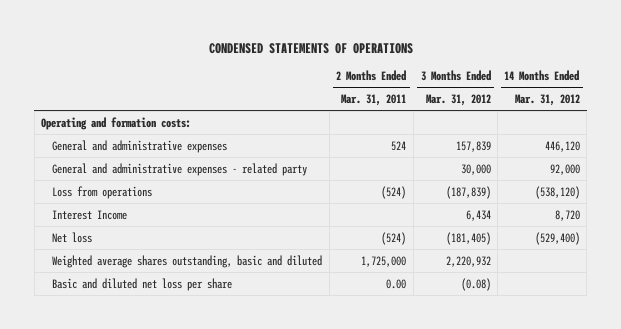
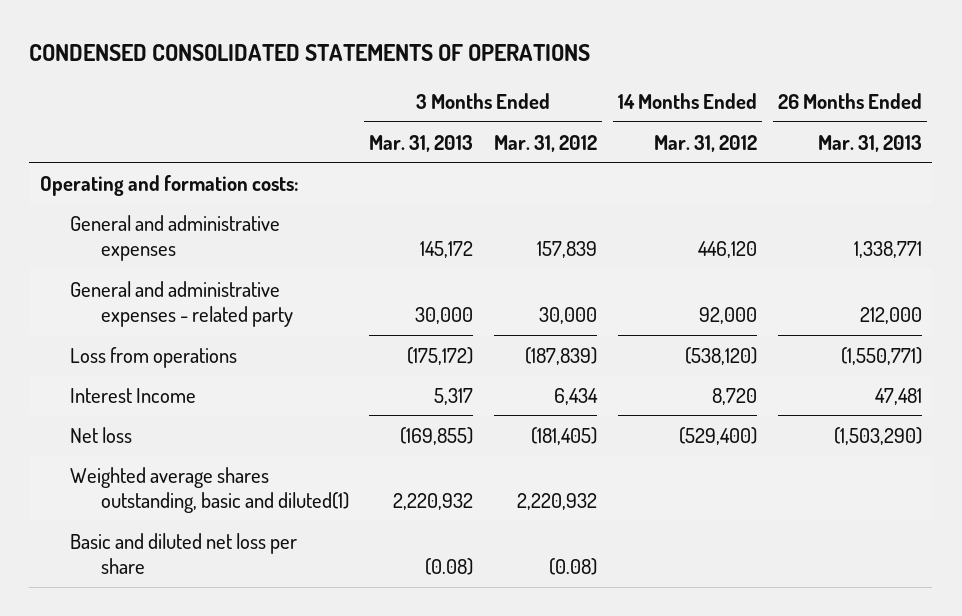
- CONDENSED STATEMENTS OF OPERATIONS
+ CONDENSED CONSOLIDATED STATEMENTS OF OPERATIONS
- | 2 Months Ended Mar. 31, 2011 | 3 Months Ended Mar. 31, 2012 | 14 Months Ended Mar. 31, 2012
+ | 3 Months Ended Mar. 31, 2013 | 3 Months Ended Mar. 31, 2012 | 14 Months Ended Mar. 31, 2012 | 26 Months Ended Mar. 31, 2013
- Weighted average shares outstanding, basic and diluted | 1,725,000 | 2,220,932 |
+ Weighted average shares outstanding, basic and diluted(1) | 2,220,932 | 2,220,932 | |

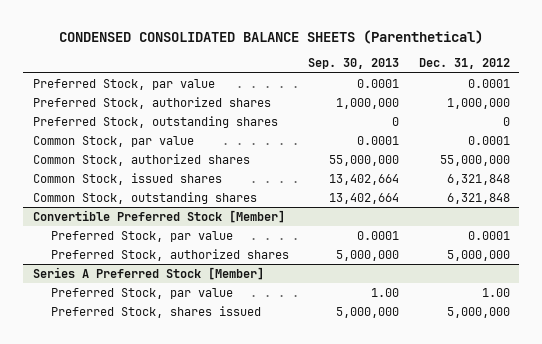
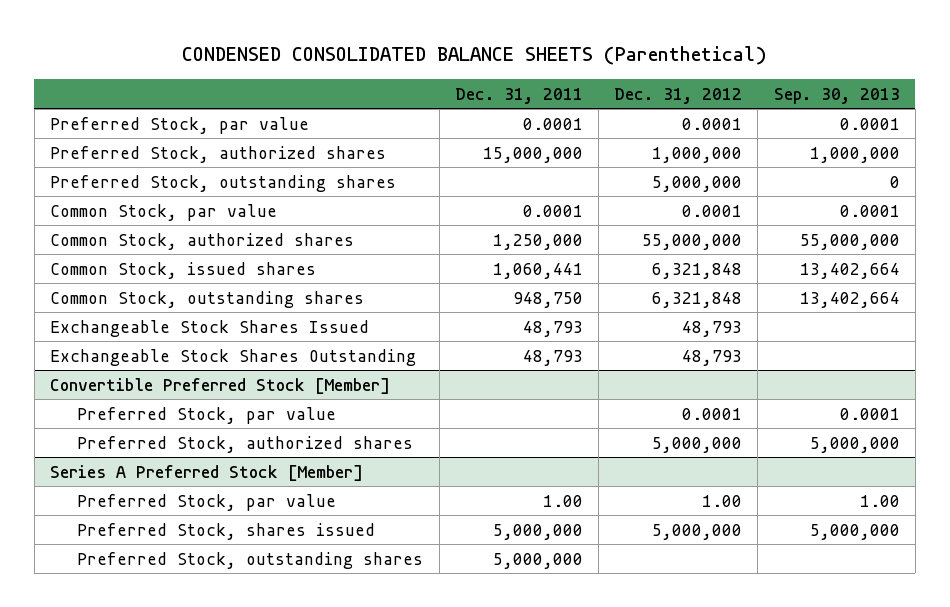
- | Sep. 30, 2013 | Dec. 31, 2012
+ | Dec. 31, 2011 | Dec. 31, 2012 | Sep. 30, 2013
- Preferred Stock, outstanding shares | 0 | 0
+ Preferred Stock, outstanding shares | | 5,000,000 | 0
+ Exchangeable Stock Shares Issued | 48,793 | 48,793 |
+ Exchangeable Stock Shares Outstanding | 48,793 | 48,793 |
@ Series A Preferred Stock [Member]
+ Preferred Stock, outstanding shares | 5,000,000 | |

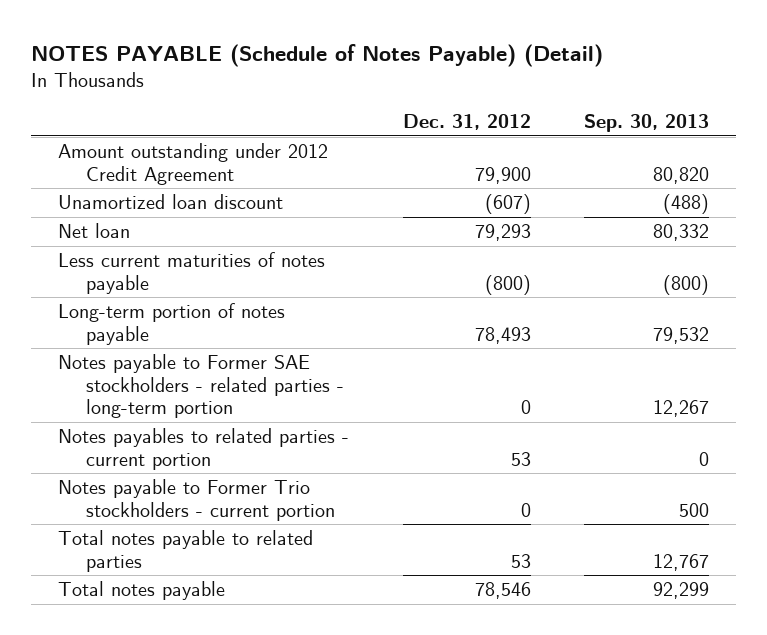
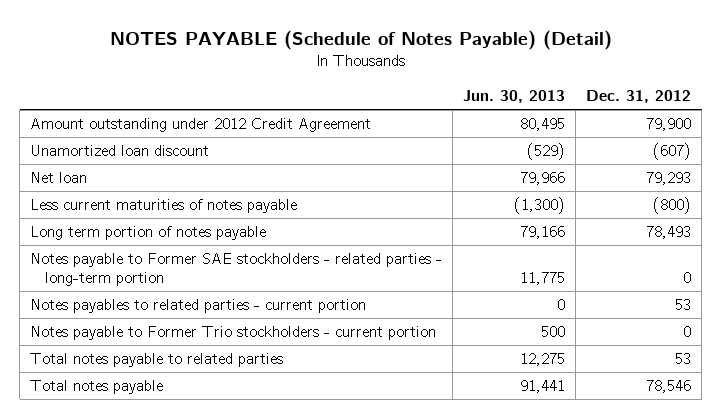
- | Dec. 31, 2012 | Sep. 30, 2013
+ | Jun. 30, 2013 | Dec. 31, 2012
- Long-term portion of notes payable | 78,493 | 79,532
+ Long term portion of notes payable | 79,166 | 78,493

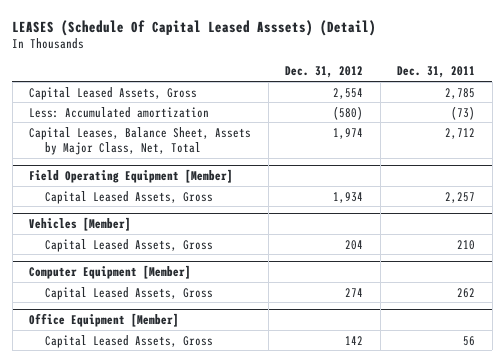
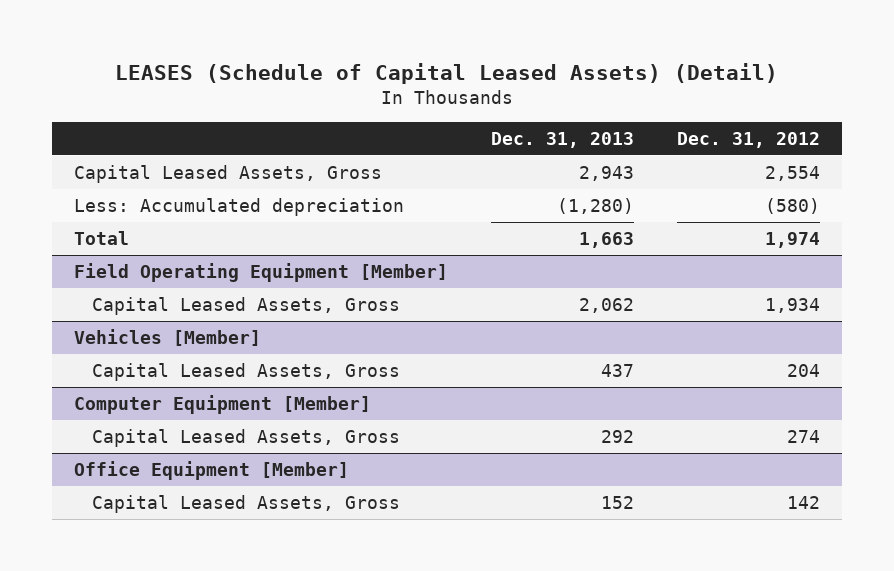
- LEASES (Schedule Of Capital Leased Asssets) (Detail)
+ LEASES (Schedule of Capital Leased Assets) (Detail)
- | Dec. 31, 2012 | Dec. 31, 2011
+ | Dec. 31, 2013 | Dec. 31, 2012
- Less: Accumulated amortization | (580) | (73)
- Capital Leases, Balance Sheet, Assets by Major Class, Net, Total | 1,974 | 2,712
+ Less: Accumulated depreciation | (1,280) | (580)
+ Total | 1,663 | 1,974

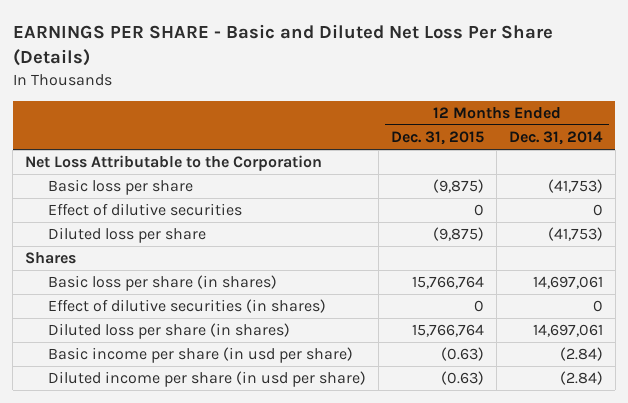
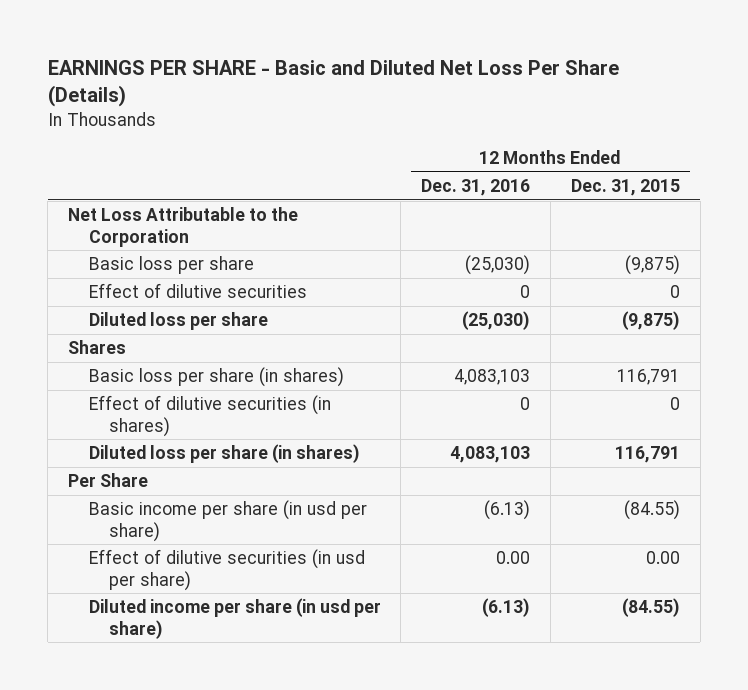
- | 12 Months Ended Dec. 31, 2015 | 12 Months Ended Dec. 31, 2014
+ | 12 Months Ended Dec. 31, 2016 | 12 Months Ended Dec. 31, 2015
- Basic loss per share (in shares) | 15,766,764 | 14,697,061
+ Basic loss per share (in shares) | 4,083,103 | 116,791
- Diluted loss per share (in shares) | 15,766,764 | 14,697,061
- Basic income per share (in usd per share) | (0.63) | (2.84)
- Diluted income per share (in usd per share) | (0.63) | (2.84)
+ Diluted loss per share (in shares) | 4,083,103 | 116,791
+ Per Share
+ Basic income per share (in usd per share) | (6.13) | (84.55)
+ Effect of dilutive securities (in usd per share) | 0.00 | 0.00
+ Diluted income per share (in usd per share) | (6.13) | (84.55)

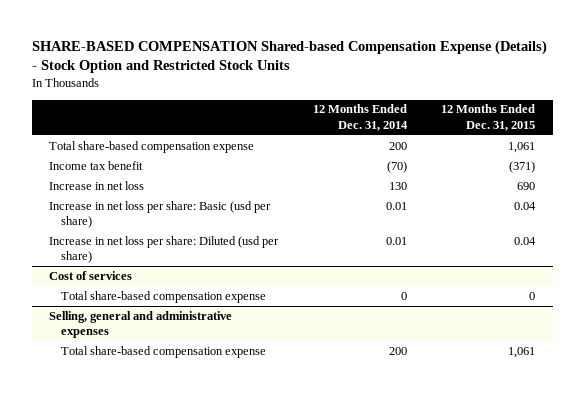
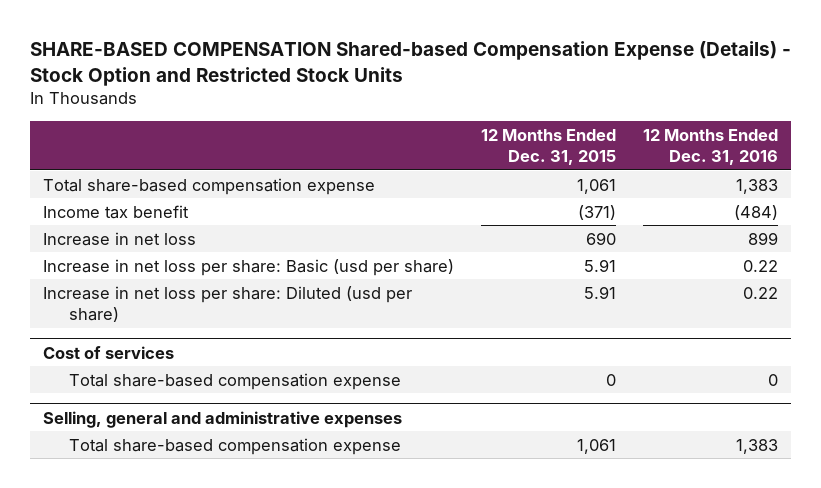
- | 12 Months Ended Dec. 31, 2014 | 12 Months Ended Dec. 31, 2015
+ | 12 Months Ended Dec. 31, 2015 | 12 Months Ended Dec. 31, 2016
- Increase in net loss per share: Basic (usd per share) | 0.01 | 0.04
- Increase in net loss per share: Diluted (usd per share) | 0.01 | 0.04
+ Increase in net loss per share: Basic (usd per share) | 5.91 | 0.22
+ Increase in net loss per share: Diluted (usd per share) | 5.91 | 0.22

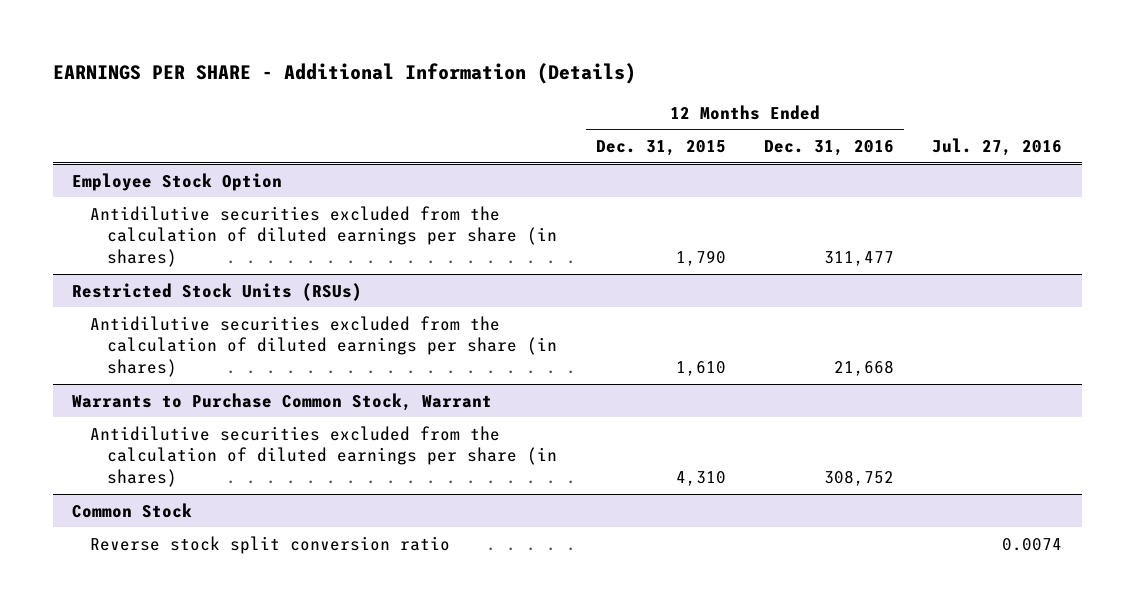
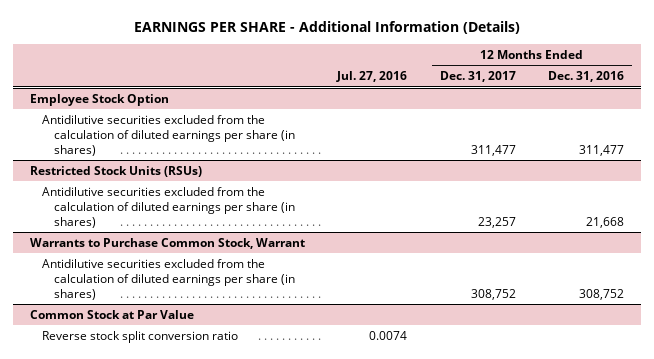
- | 12 Months Ended Dec. 31, 2015 | 12 Months Ended Dec. 31, 2016 | Jul. 27, 2016
+ | Jul. 27, 2016 | 12 Months Ended Dec. 31, 2017 | 12 Months Ended Dec. 31, 2016
- Common Stock
+ Common Stock at Par Value

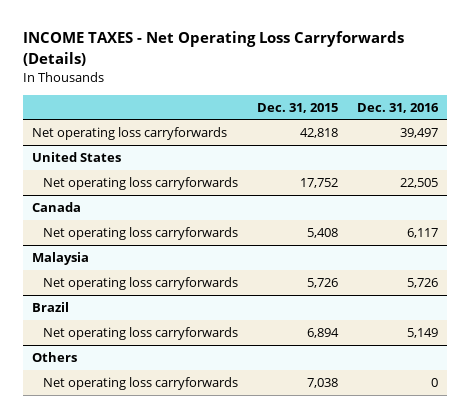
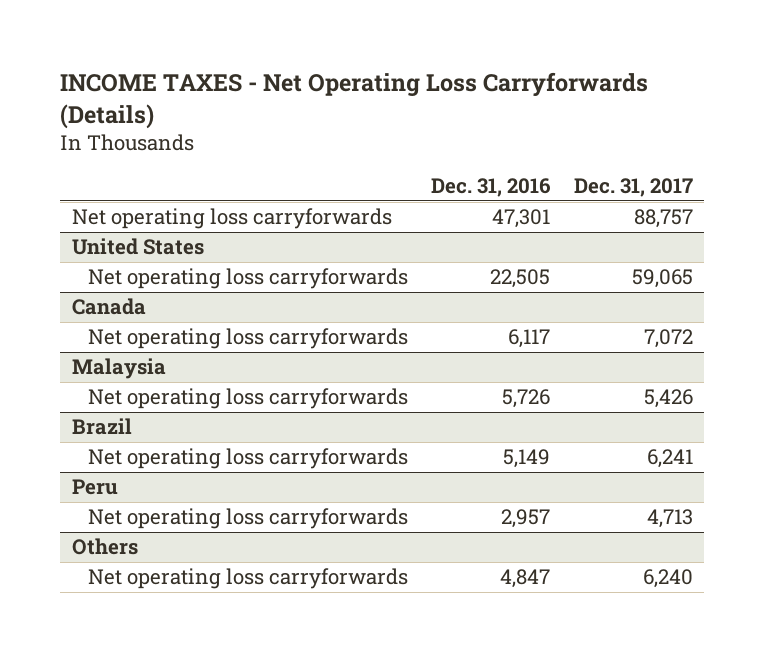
- | Dec. 31, 2015 | Dec. 31, 2016
+ | Dec. 31, 2016 | Dec. 31, 2017
- Net operating loss carryforwards | 42,818 | 39,497
+ Net operating loss carryforwards | 47,301 | 88,757
+ Peru
+ Net operating loss carryforwards | 2,957 | 4,713
@ Others
- Net operating loss carryforwards | 7,038 | 0
+ Net operating loss carryforwards | 4,847 | 6,240

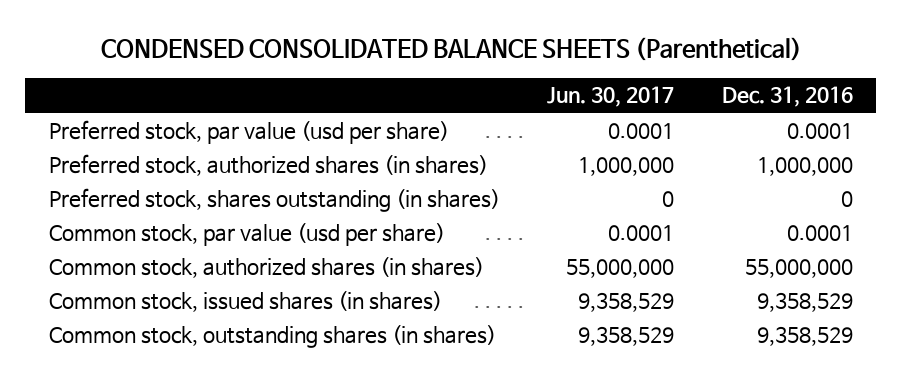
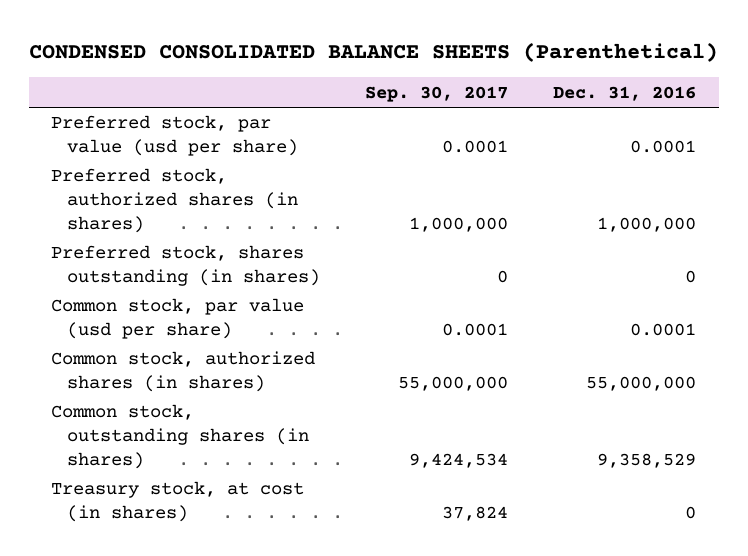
- | Jun. 30, 2017 | Dec. 31, 2016
+ | Sep. 30, 2017 | Dec. 31, 2016
- Common stock, issued shares (in shares) | 9,358,529 | 9,358,529
+ Treasury stock, at cost (in shares) | 37,824 | 0

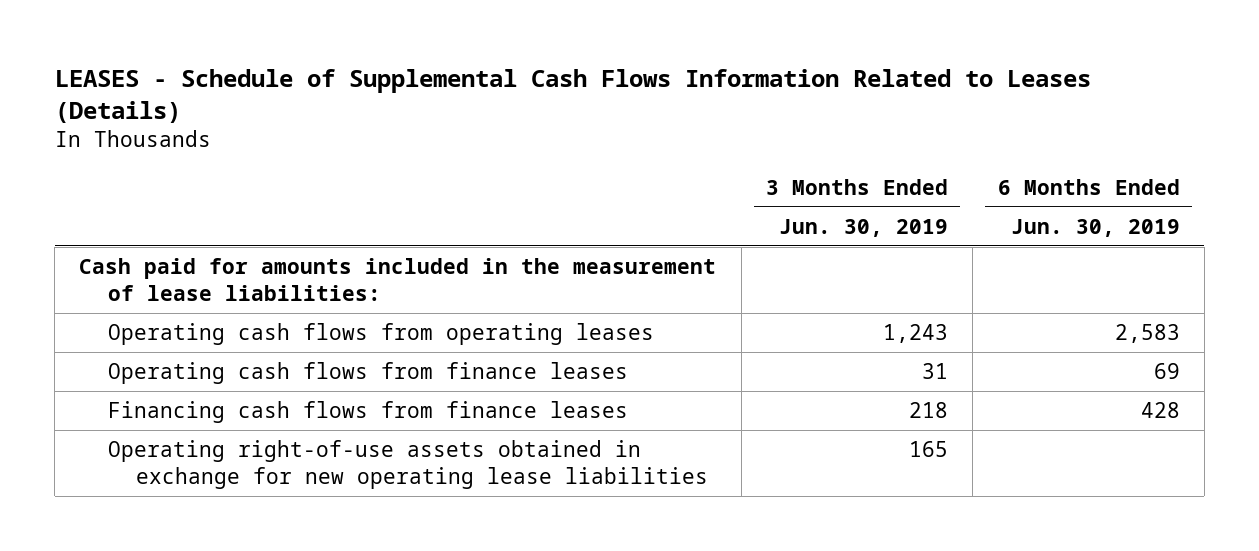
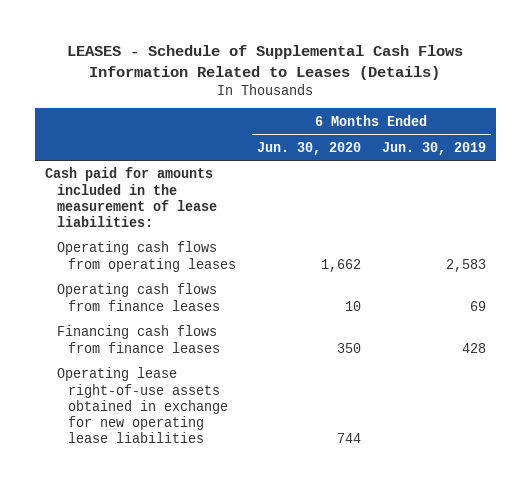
- | 3 Months Ended Jun. 30, 2019 | 6 Months Ended Jun. 30, 2019
+ | 6 Months Ended Jun. 30, 2020 | 6 Months Ended Jun. 30, 2019
- Operating right-of-use assets obtained in exchange for new operating lease liabilities | 165 |
+ Operating lease right-of-use assets obtained in exchange for new operating lease liabilities | 744 |

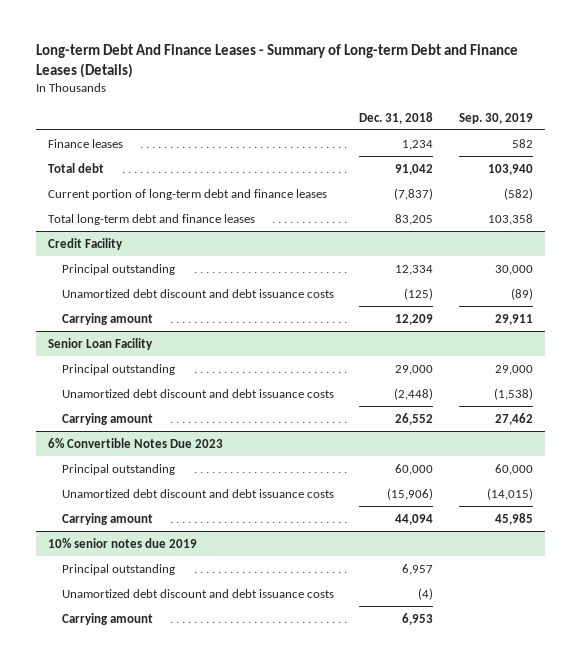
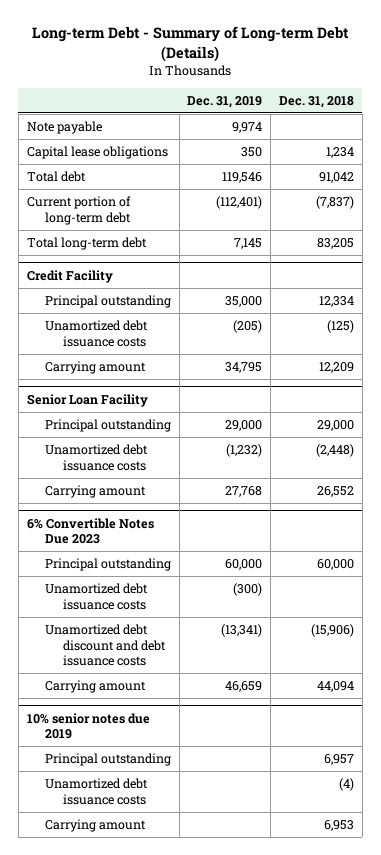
- Long-term Debt And Finance Leases - Summary of Long-term Debt and Finance Leases (Details)
+ Long-term Debt - Summary of Long-term Debt (Details)
- | Dec. 31, 2018 | Sep. 30, 2019
+ | Dec. 31, 2019 | Dec. 31, 2018
- Finance leases | 1,234 | 582
+ Note payable | 9,974 |
+ Capital lease obligations | 350 | 1,234
- Current portion of long-term debt and finance leases | (7,837) | (582)
- Total long-term debt and finance leases | 83,205 | 103,358
+ Current portion of long-term debt | (112,401) | (7,837)
+ Total long-term debt | 7,145 | 83,205
@ Credit Facility
- Unamortized debt discount and debt issuance costs | (125) | (89)
+ Unamortized debt issuance costs | (205) | (125)
@ Senior Loan Facility
- Unamortized debt discount and debt issuance costs | (2,448) | (1,538)
+ Unamortized debt issuance costs | (1,232) | (2,448)
@ 6% Convertible Notes Due 2023
+ Unamortized debt issuance costs | (300) |
@ 10% senior notes due 2019
- Unamortized debt discount and debt issuance costs | (4) |
+ Unamortized debt issuance costs | | (4)

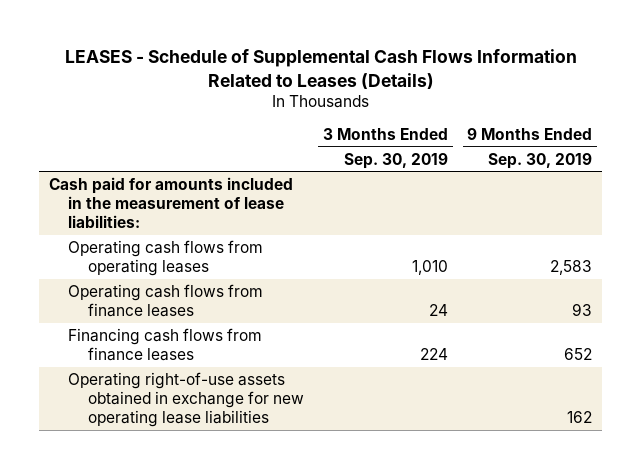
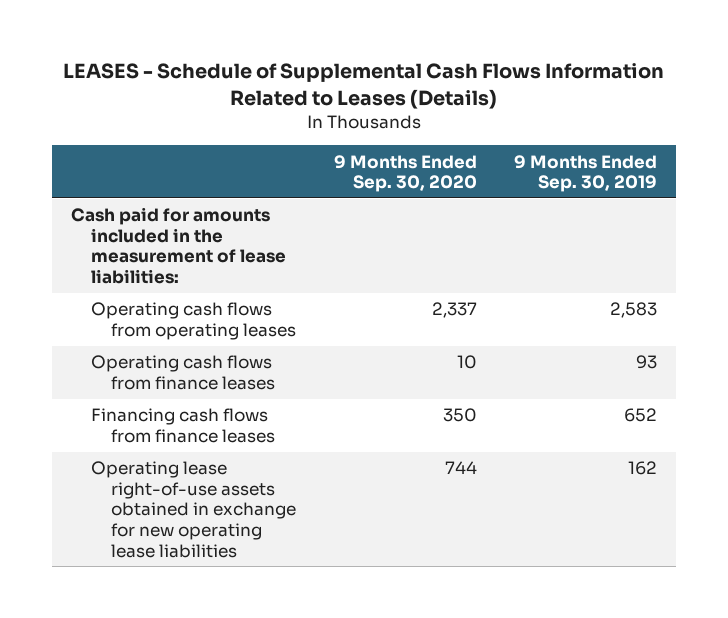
- | 3 Months Ended Sep. 30, 2019 | 9 Months Ended Sep. 30, 2019
+ | 9 Months Ended Sep. 30, 2020 | 9 Months Ended Sep. 30, 2019
- Operating right-of-use assets obtained in exchange for new operating lease liabilities | | 162
+ Operating lease right-of-use assets obtained in exchange for new operating lease liabilities | 744 | 162

